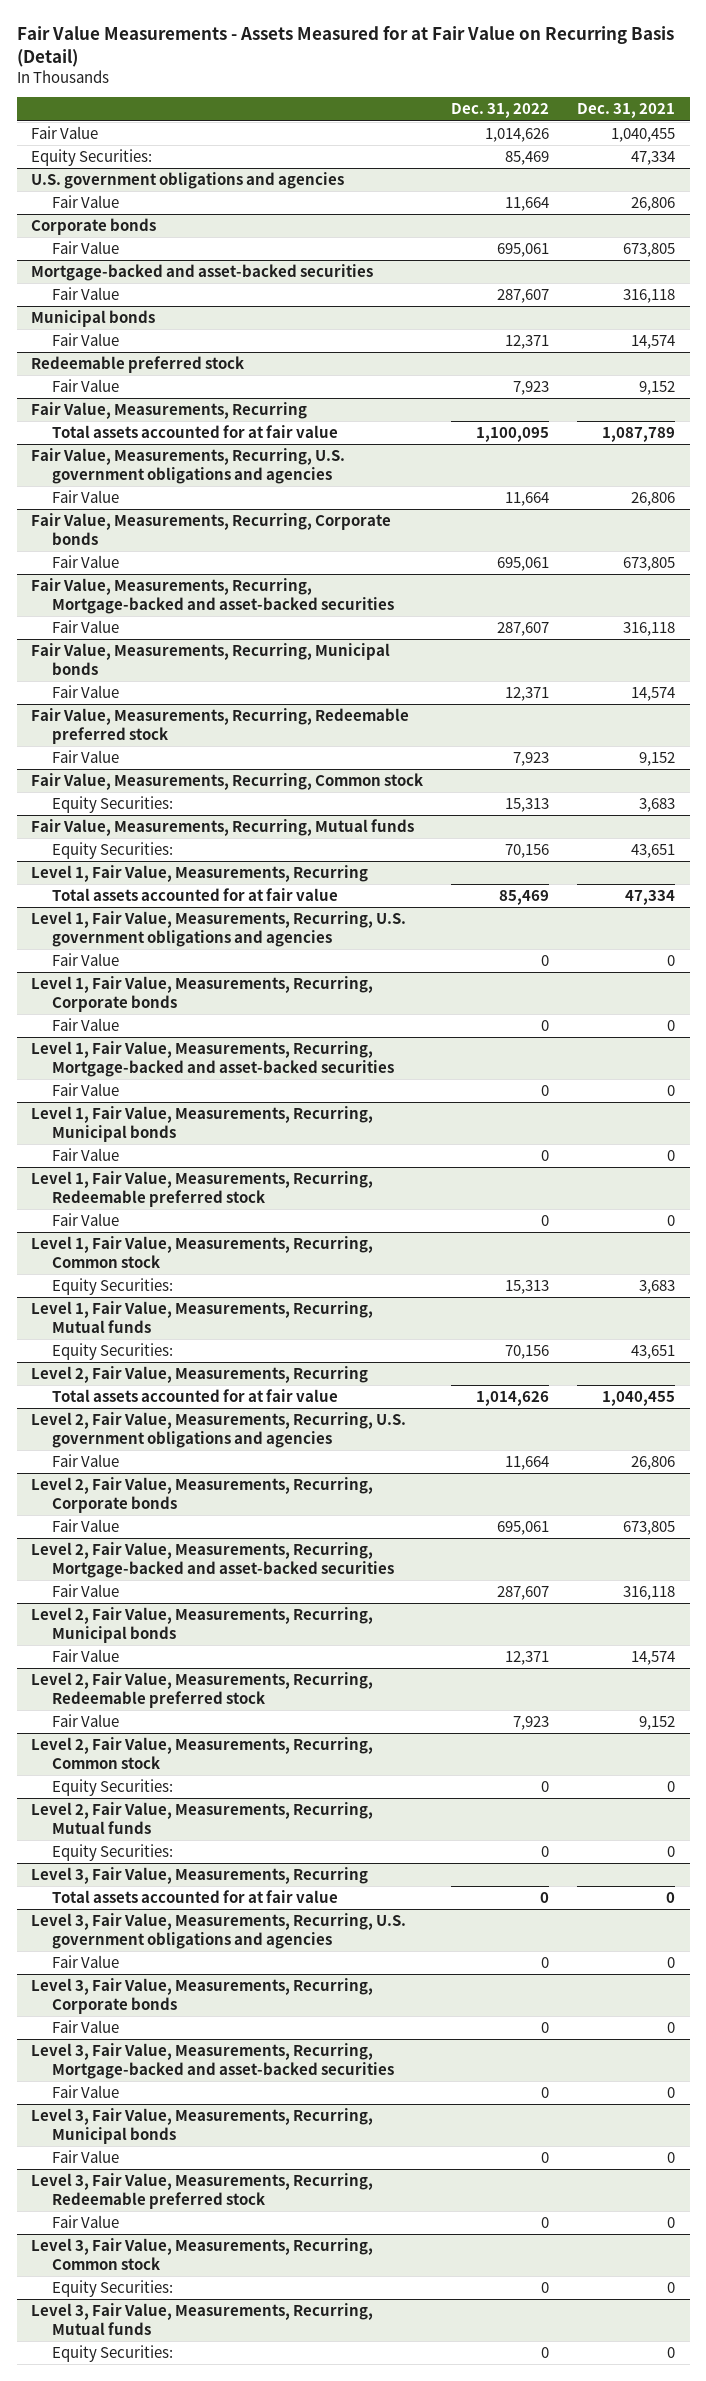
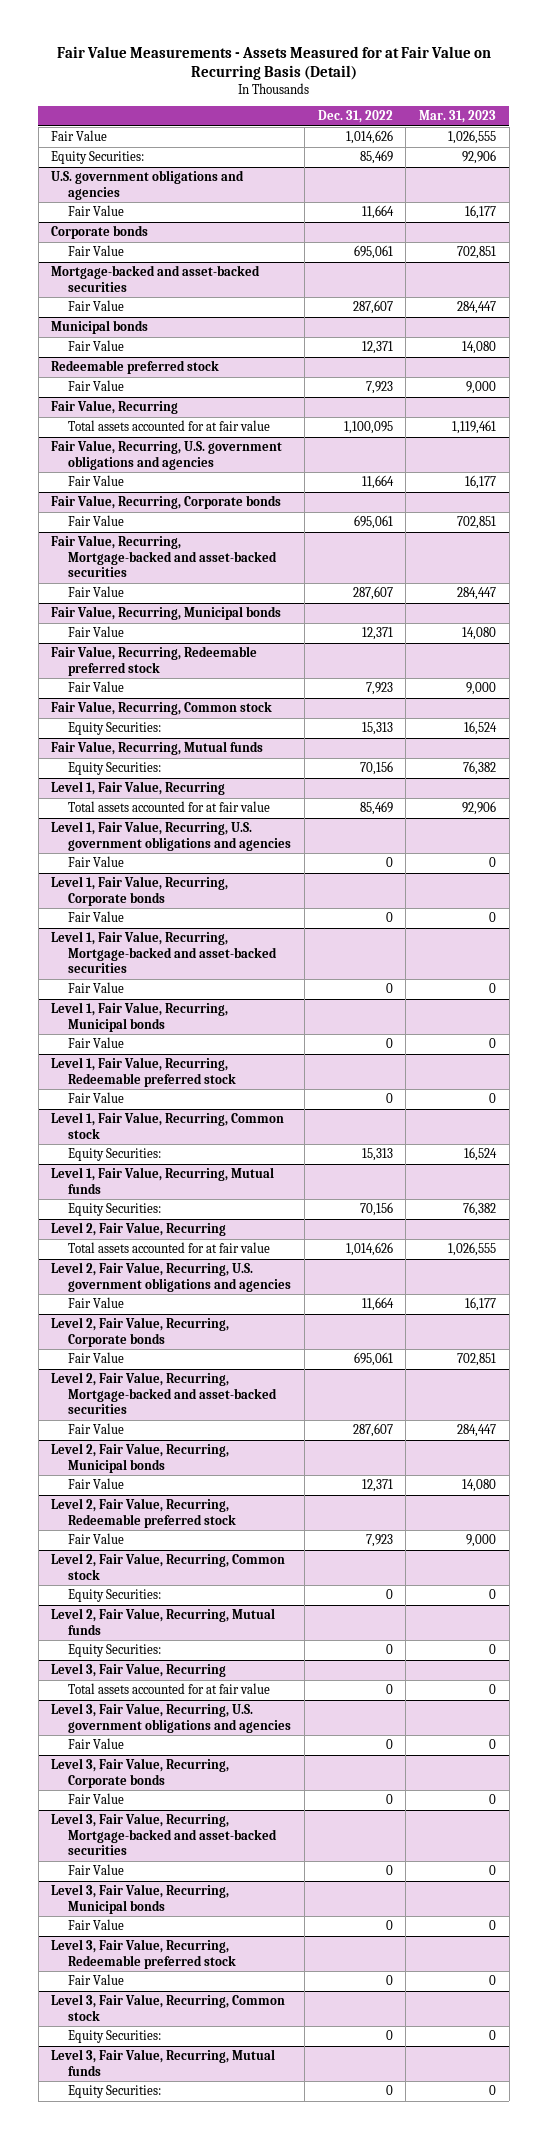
- | Dec. 31, 2022 | Dec. 31, 2021
+ | Dec. 31, 2022 | Mar. 31, 2023
- Fair Value, Measurements, Recurring
+ Fair Value, Recurring
- Fair Value, Measurements, Recurring, U.S. government obligations and agencies
+ Fair Value, Recurring, U.S. government obligations and agencies
- Fair Value, Measurements, Recurring, Corporate bonds
+ Fair Value, Recurring, Corporate bonds
- Fair Value, Measurements, Recurring, Mortgage-backed and asset-backed securities
+ Fair Value, Recurring, Mortgage-backed and asset-backed securities
- Fair Value, Measurements, Recurring, Municipal bonds
+ Fair Value, Recurring, Municipal bonds
- Fair Value, Measurements, Recurring, Redeemable preferred stock
+ Fair Value, Recurring, Redeemable preferred stock
- Fair Value, Measurements, Recurring, Common stock
+ Fair Value, Recurring, Common stock
- Fair Value, Measurements, Recurring, Mutual funds
+ Fair Value, Recurring, Mutual funds
- Level 1, Fair Value, Measurements, Recurring
+ Level 1, Fair Value, Recurring
- Level 1, Fair Value, Measurements, Recurring, U.S. government obligations and agencies
+ Level 1, Fair Value, Recurring, U.S. government obligations and agencies
- Level 1, Fair Value, Measurements, Recurring, Corporate bonds
+ Level 1, Fair Value, Recurring, Corporate bonds
- Level 1, Fair Value, Measurements, Recurring, Mortgage-backed and asset-backed securities
+ Level 1, Fair Value, Recurring, Mortgage-backed and asset-backed securities
- Level 1, Fair Value, Measurements, Recurring, Municipal bonds
+ Level 1, Fair Value, Recurring, Municipal bonds
- Level 1, Fair Value, Measurements, Recurring, Redeemable preferred stock
+ Level 1, Fair Value, Recurring, Redeemable preferred stock
- Level 1, Fair Value, Measurements, Recurring, Common stock
+ Level 1, Fair Value, Recurring, Common stock
- Level 1, Fair Value, Measurements, Recurring, Mutual funds
+ Level 1, Fair Value, Recurring, Mutual funds
- Level 2, Fair Value, Measurements, Recurring
+ Level 2, Fair Value, Recurring
- Level 2, Fair Value, Measurements, Recurring, U.S. government obligations and agencies
+ Level 2, Fair Value, Recurring, U.S. government obligations and agencies
- Level 2, Fair Value, Measurements, Recurring, Corporate bonds
+ Level 2, Fair Value, Recurring, Corporate bonds
- Level 2, Fair Value, Measurements, Recurring, Mortgage-backed and asset-backed securities
+ Level 2, Fair Value, Recurring, Mortgage-backed and asset-backed securities
- Level 2, Fair Value, Measurements, Recurring, Municipal bonds
+ Level 2, Fair Value, Recurring, Municipal bonds
- Level 2, Fair Value, Measurements, Recurring, Redeemable preferred stock
+ Level 2, Fair Value, Recurring, Redeemable preferred stock
- Level 2, Fair Value, Measurements, Recurring, Common stock
+ Level 2, Fair Value, Recurring, Common stock
- Level 2, Fair Value, Measurements, Recurring, Mutual funds
+ Level 2, Fair Value, Recurring, Mutual funds
- Level 3, Fair Value, Measurements, Recurring
+ Level 3, Fair Value, Recurring
- Level 3, Fair Value, Measurements, Recurring, U.S. government obligations and agencies
+ Level 3, Fair Value, Recurring, U.S. government obligations and agencies
- Level 3, Fair Value, Measurements, Recurring, Corporate bonds
+ Level 3, Fair Value, Recurring, Corporate bonds
- Level 3, Fair Value, Measurements, Recurring, Mortgage-backed and asset-backed securities
+ Level 3, Fair Value, Recurring, Mortgage-backed and asset-backed securities
- Level 3, Fair Value, Measurements, Recurring, Municipal bonds
+ Level 3, Fair Value, Recurring, Municipal bonds
- Level 3, Fair Value, Measurements, Recurring, Redeemable preferred stock
+ Level 3, Fair Value, Recurring, Redeemable preferred stock
- Level 3, Fair Value, Measurements, Recurring, Common stock
+ Level 3, Fair Value, Recurring, Common stock
- Level 3, Fair Value, Measurements, Recurring, Mutual funds
+ Level 3, Fair Value, Recurring, Mutual funds

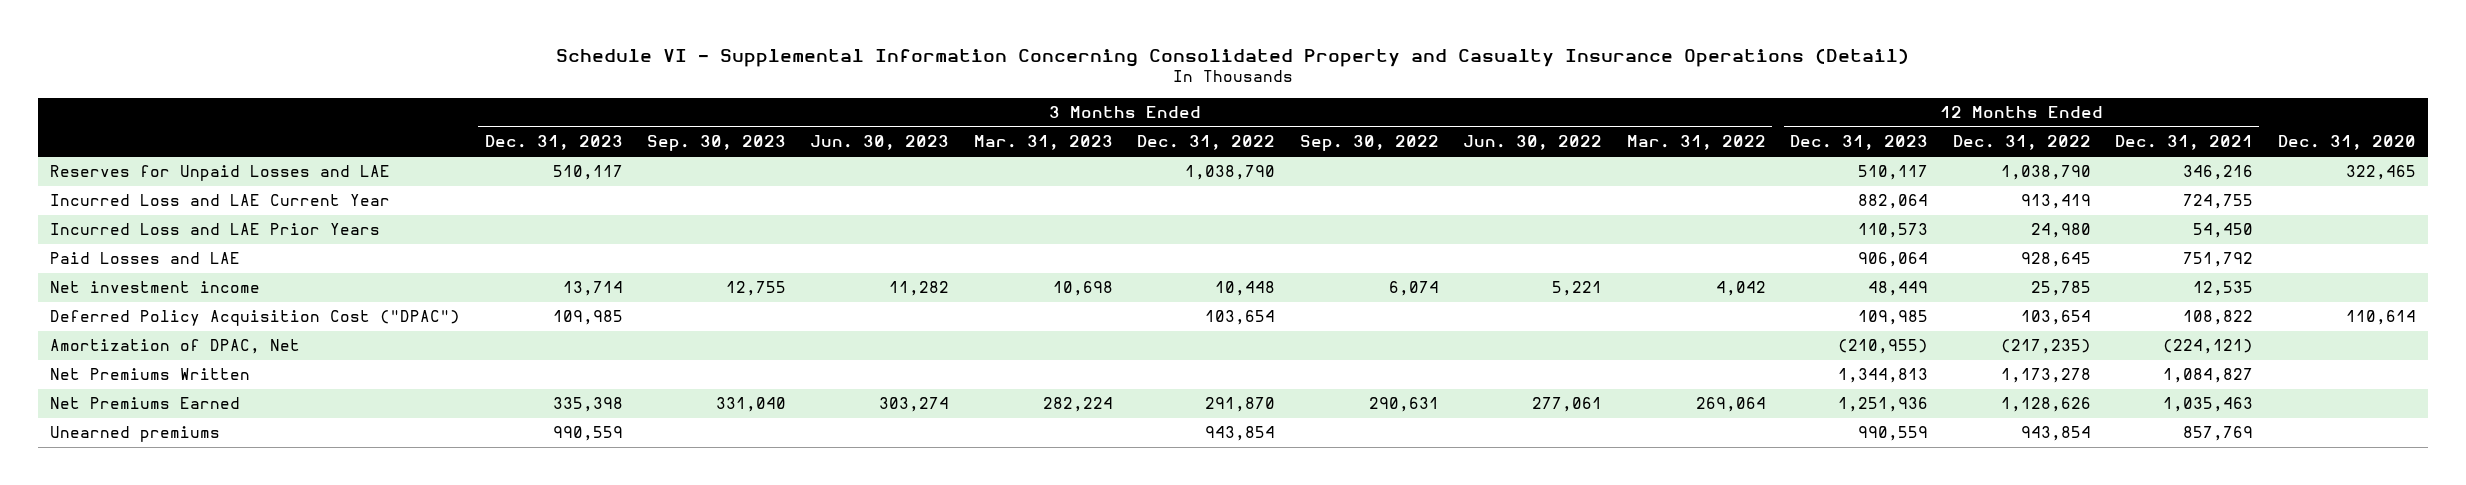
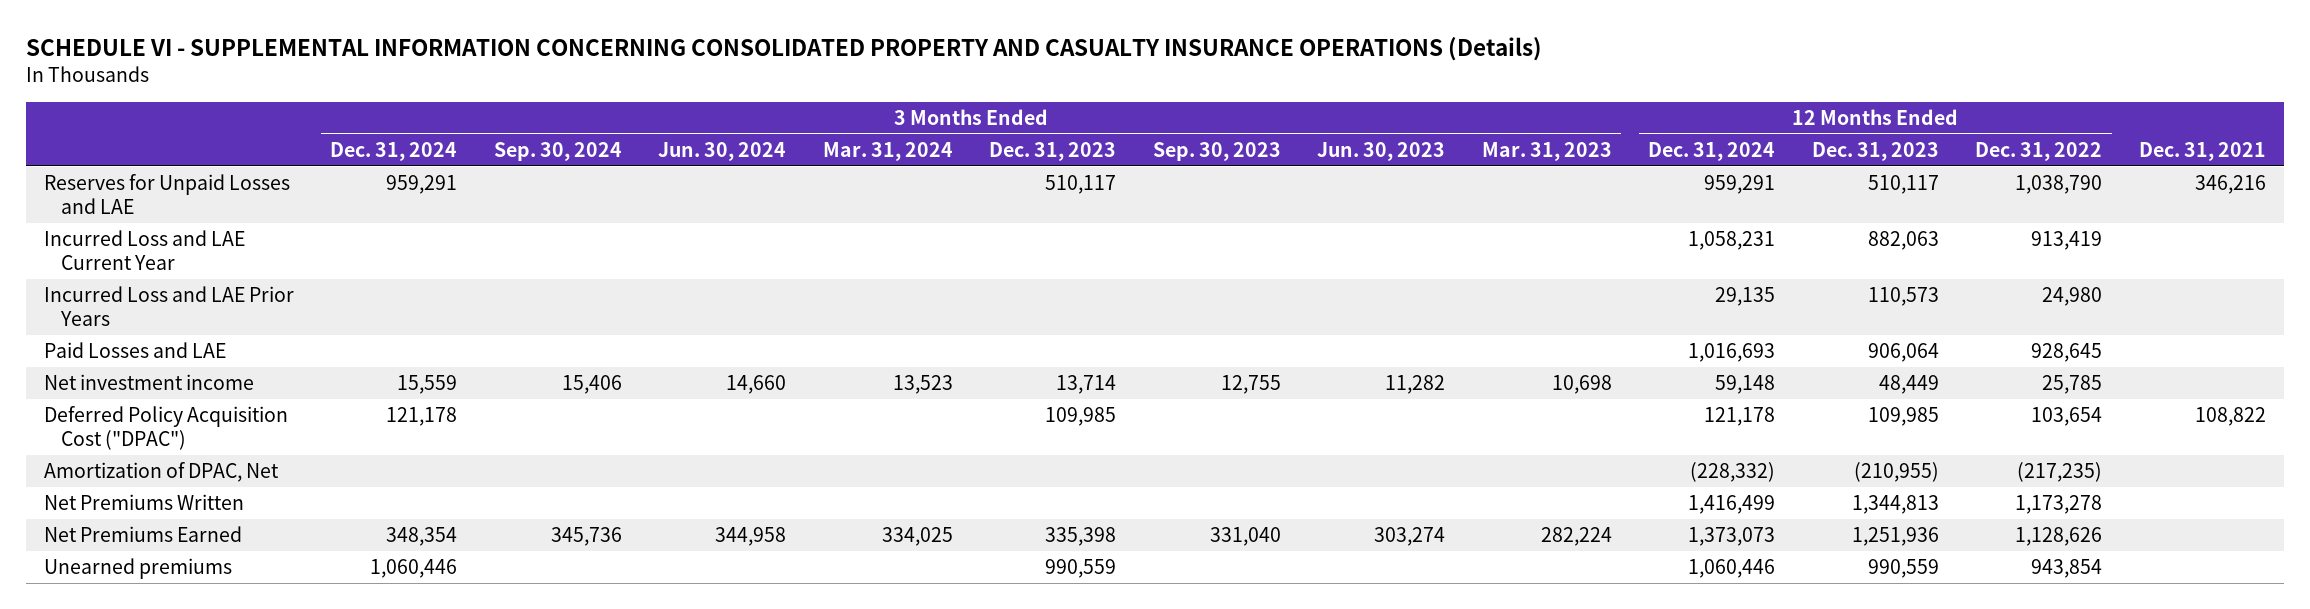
- Schedule VI - Supplemental Information Concerning Consolidated Property and Casualty Insurance Operations (Detail)
+ SCHEDULE VI - SUPPLEMENTAL INFORMATION CONCERNING CONSOLIDATED PROPERTY AND CASUALTY INSURANCE OPERATIONS (Details)
- | 3 Months Ended Dec. 31, 2023 | 3 Months Ended Sep. 30, 2023 | 3 Months Ended Jun. 30, 2023 | 3 Months Ended Mar. 31, 2023 | 3 Months Ended Dec. 31, 2022 | 3 Months Ended Sep. 30, 2022 | 3 Months Ended Jun. 30, 2022 | 3 Months Ended Mar. 31, 2022 | 12 Months Ended Dec. 31, 2023 | 12 Months Ended Dec. 31, 2022 | 12 Months Ended Dec. 31, 2021 | Dec. 31, 2020
+ | 3 Months Ended Dec. 31, 2024 | 3 Months Ended Sep. 30, 2024 | 3 Months Ended Jun. 30, 2024 | 3 Months Ended Mar. 31, 2024 | 3 Months Ended Dec. 31, 2023 | 3 Months Ended Sep. 30, 2023 | 3 Months Ended Jun. 30, 2023 | 3 Months Ended Mar. 31, 2023 | 12 Months Ended Dec. 31, 2024 | 12 Months Ended Dec. 31, 2023 | 12 Months Ended Dec. 31, 2022 | Dec. 31, 2021
- Incurred Loss and LAE Current Year | | | | | | | | | 882,064 | 913,419 | 724,755 |
+ Incurred Loss and LAE Current Year | | | | | | | | | 1,058,231 | 882,063 | 913,419 |

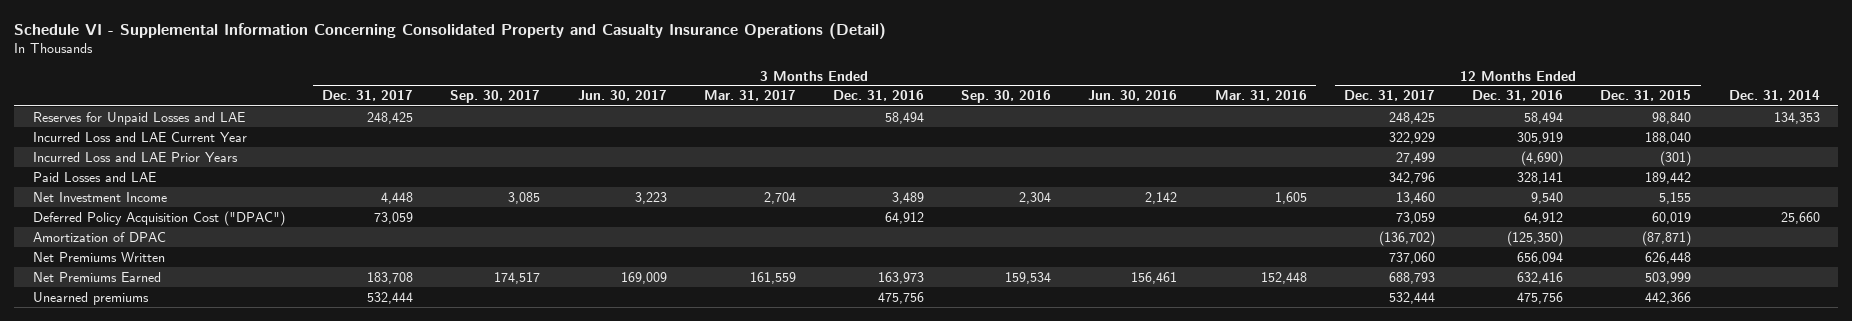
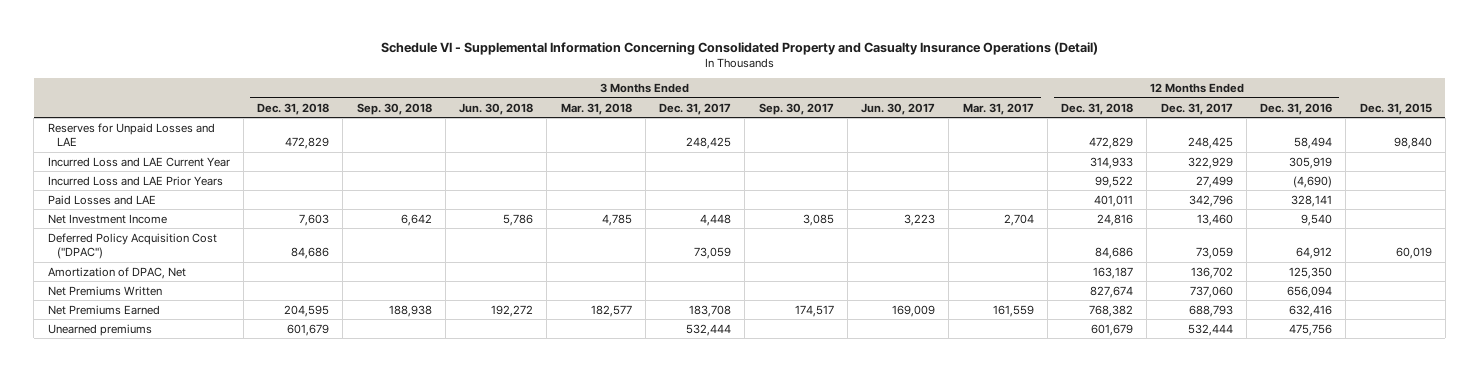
- | 3 Months Ended Dec. 31, 2017 | 3 Months Ended Sep. 30, 2017 | 3 Months Ended Jun. 30, 2017 | 3 Months Ended Mar. 31, 2017 | 3 Months Ended Dec. 31, 2016 | 3 Months Ended Sep. 30, 2016 | 3 Months Ended Jun. 30, 2016 | 3 Months Ended Mar. 31, 2016 | 12 Months Ended Dec. 31, 2017 | 12 Months Ended Dec. 31, 2016 | 12 Months Ended Dec. 31, 2015 | Dec. 31, 2014
+ | 3 Months Ended Dec. 31, 2018 | 3 Months Ended Sep. 30, 2018 | 3 Months Ended Jun. 30, 2018 | 3 Months Ended Mar. 31, 2018 | 3 Months Ended Dec. 31, 2017 | 3 Months Ended Sep. 30, 2017 | 3 Months Ended Jun. 30, 2017 | 3 Months Ended Mar. 31, 2017 | 12 Months Ended Dec. 31, 2018 | 12 Months Ended Dec. 31, 2017 | 12 Months Ended Dec. 31, 2016 | Dec. 31, 2015
- Amortization of DPAC | | | | | | | | | (136,702) | (125,350) | (87,871) |
+ Amortization of DPAC, Net | | | | | | | | | 163,187 | 136,702 | 125,350 |

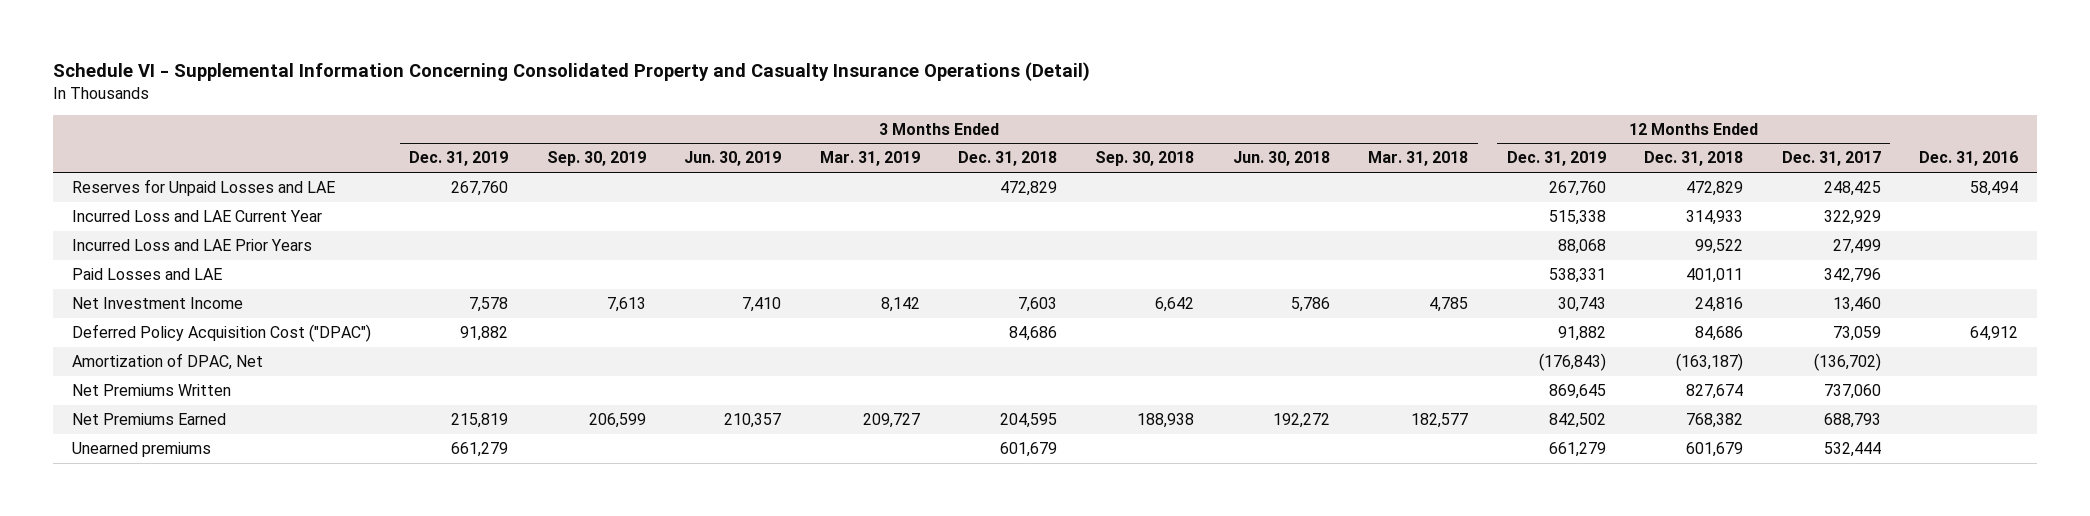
- | 3 Months Ended Dec. 31, 2018 | 3 Months Ended Sep. 30, 2018 | 3 Months Ended Jun. 30, 2018 | 3 Months Ended Mar. 31, 2018 | 3 Months Ended Dec. 31, 2017 | 3 Months Ended Sep. 30, 2017 | 3 Months Ended Jun. 30, 2017 | 3 Months Ended Mar. 31, 2017 | 12 Months Ended Dec. 31, 2018 | 12 Months Ended Dec. 31, 2017 | 12 Months Ended Dec. 31, 2016 | Dec. 31, 2015
+ | 3 Months Ended Dec. 31, 2019 | 3 Months Ended Sep. 30, 2019 | 3 Months Ended Jun. 30, 2019 | 3 Months Ended Mar. 31, 2019 | 3 Months Ended Dec. 31, 2018 | 3 Months Ended Sep. 30, 2018 | 3 Months Ended Jun. 30, 2018 | 3 Months Ended Mar. 31, 2018 | 12 Months Ended Dec. 31, 2019 | 12 Months Ended Dec. 31, 2018 | 12 Months Ended Dec. 31, 2017 | Dec. 31, 2016
- Amortization of DPAC, Net | | | | | | | | | 163,187 | 136,702 | 125,350 |
+ Amortization of DPAC, Net | | | | | | | | | (176,843) | (163,187) | (136,702) |

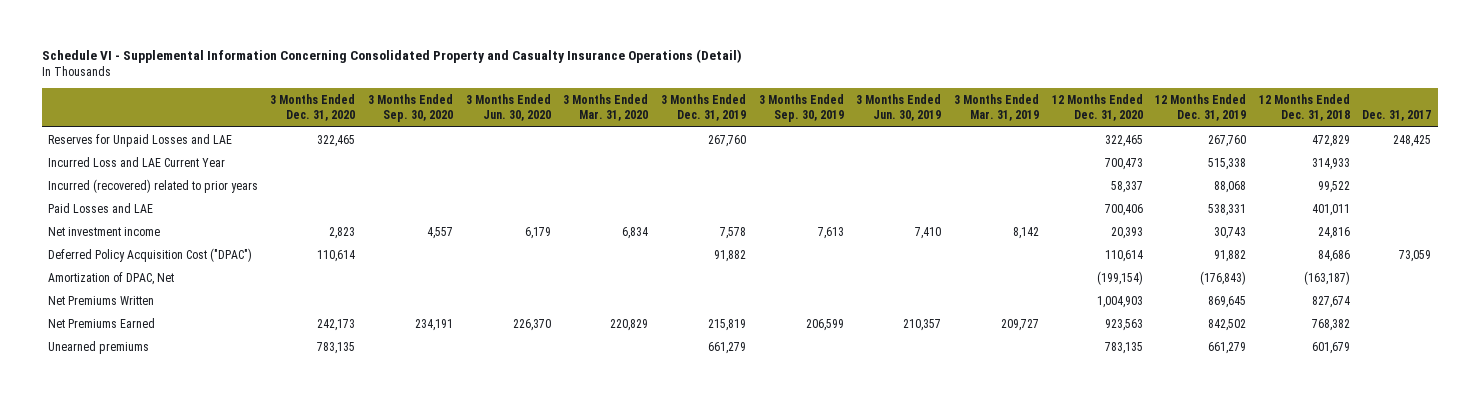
- | 3 Months Ended Dec. 31, 2019 | 3 Months Ended Sep. 30, 2019 | 3 Months Ended Jun. 30, 2019 | 3 Months Ended Mar. 31, 2019 | 3 Months Ended Dec. 31, 2018 | 3 Months Ended Sep. 30, 2018 | 3 Months Ended Jun. 30, 2018 | 3 Months Ended Mar. 31, 2018 | 12 Months Ended Dec. 31, 2019 | 12 Months Ended Dec. 31, 2018 | 12 Months Ended Dec. 31, 2017 | Dec. 31, 2016
+ | 3 Months Ended Dec. 31, 2020 | 3 Months Ended Sep. 30, 2020 | 3 Months Ended Jun. 30, 2020 | 3 Months Ended Mar. 31, 2020 | 3 Months Ended Dec. 31, 2019 | 3 Months Ended Sep. 30, 2019 | 3 Months Ended Jun. 30, 2019 | 3 Months Ended Mar. 31, 2019 | 12 Months Ended Dec. 31, 2020 | 12 Months Ended Dec. 31, 2019 | 12 Months Ended Dec. 31, 2018 | Dec. 31, 2017
- Incurred Loss and LAE Prior Years | | | | | | | | | 88,068 | 99,522 | 27,499 |
+ Incurred (recovered) related to prior years | | | | | | | | | 58,337 | 88,068 | 99,522 |
- Net Investment Income | 7,578 | 7,613 | 7,410 | 8,142 | 7,603 | 6,642 | 5,786 | 4,785 | 30,743 | 24,816 | 13,460 |
+ Net investment income | 2,823 | 4,557 | 6,179 | 6,834 | 7,578 | 7,613 | 7,410 | 8,142 | 20,393 | 30,743 | 24,816 |

